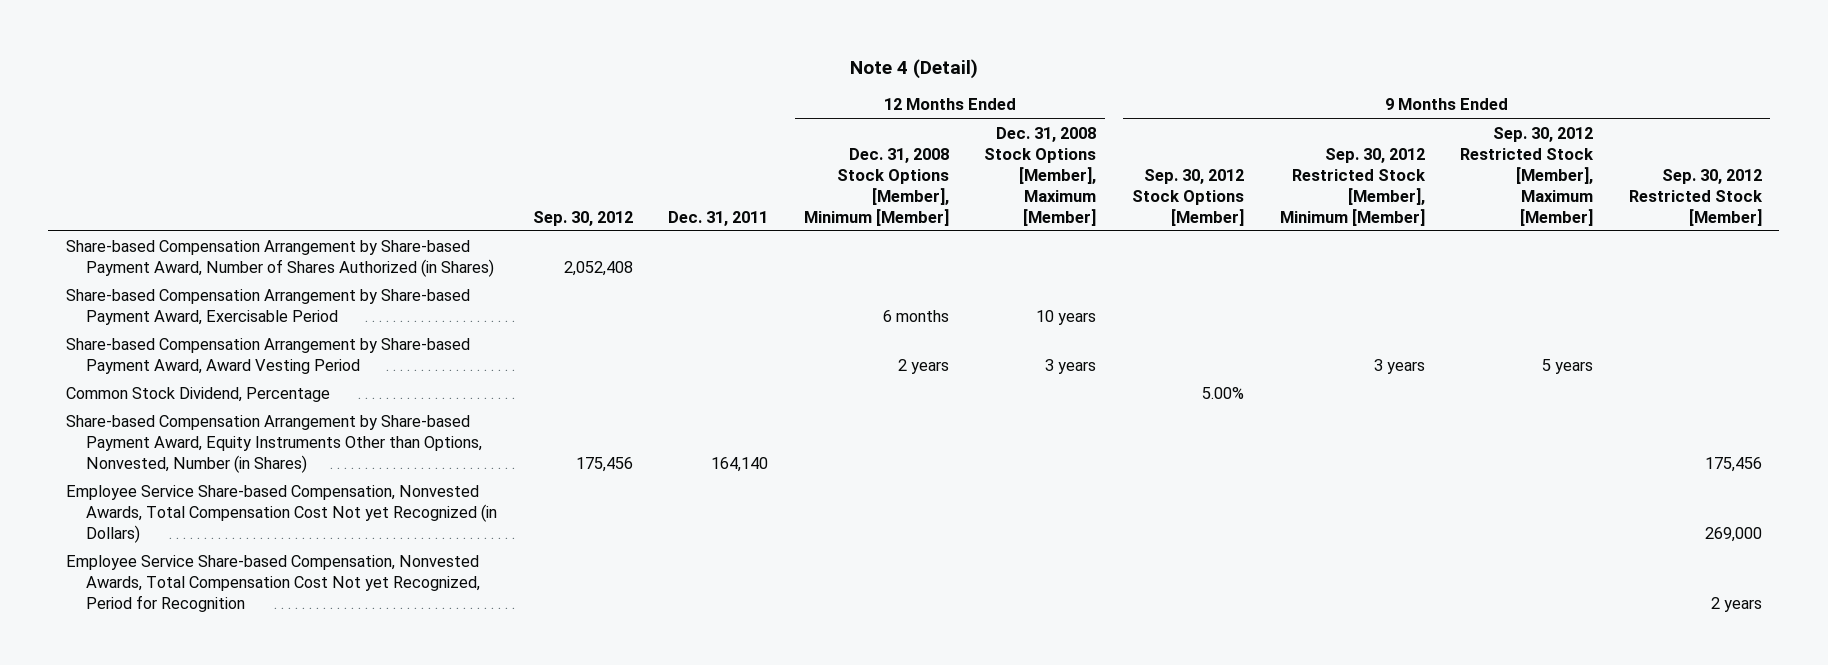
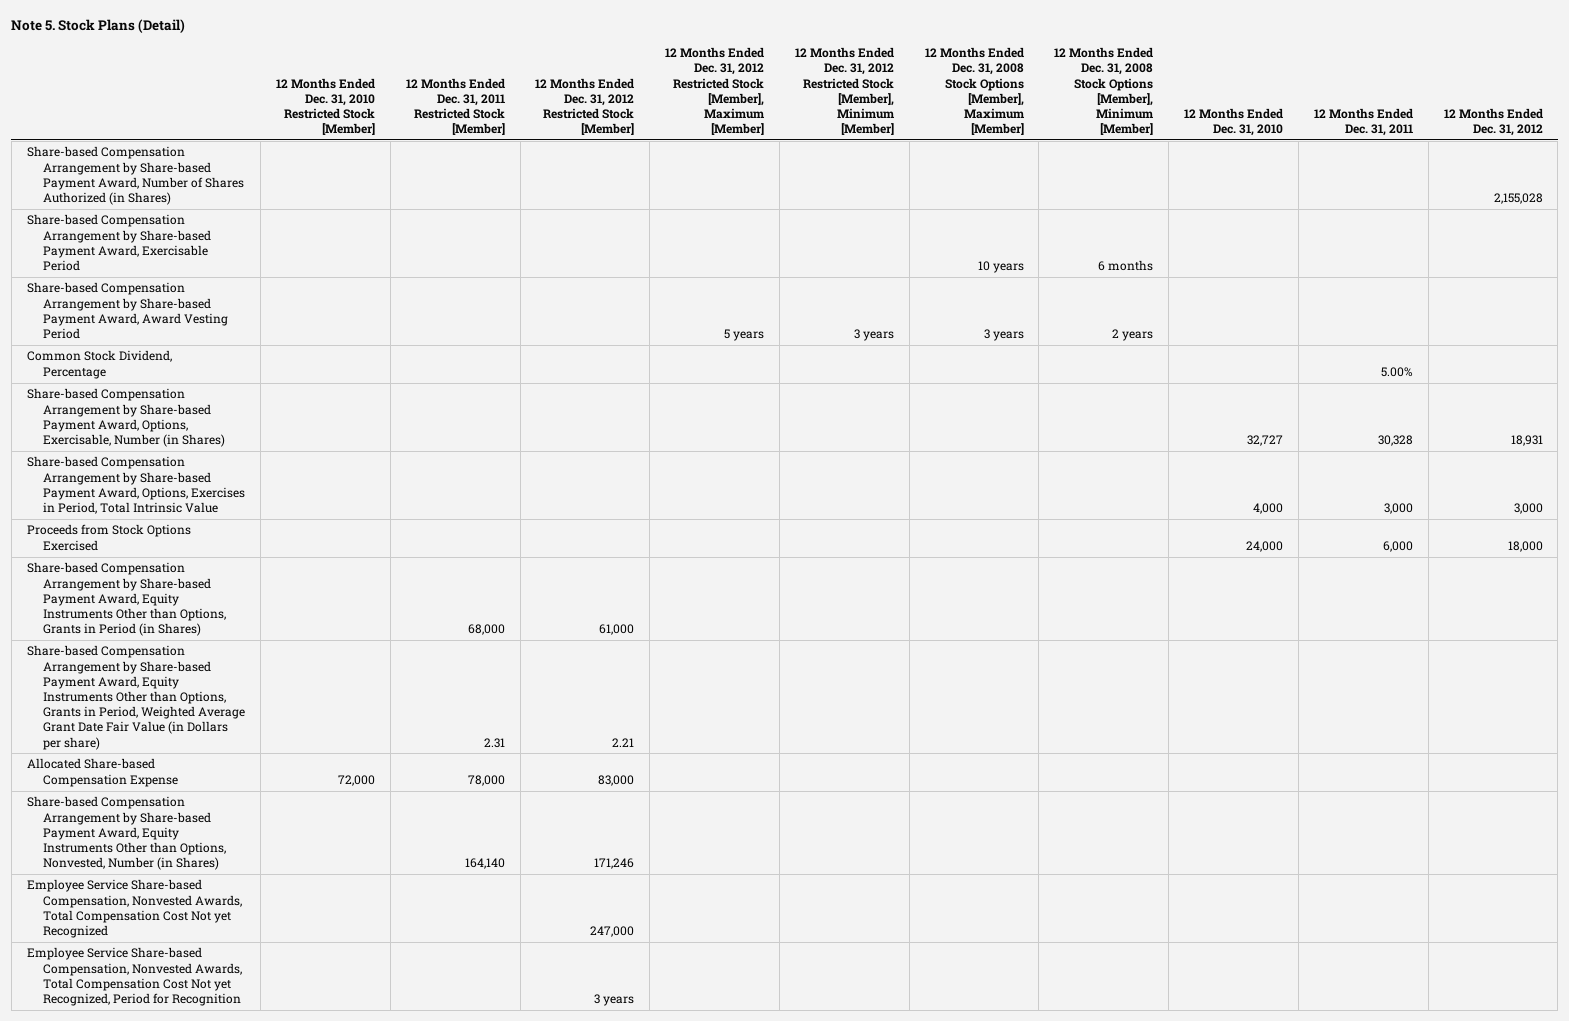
- Note 4 (Detail)
+ Note 5. Stock Plans (Detail)
- | Sep. 30, 2012 | Dec. 31, 2011 | 12 Months Ended Dec. 31, 2008 Stock Options [Member], Minimum [Member] | 12 Months Ended Dec. 31, 2008 Stock Options [Member], Maximum [Member] | 9 Months Ended Sep. 30, 2012 Stock Options [Member] | 9 Months Ended Sep. 30, 2012 Restricted Stock [Member], Minimum [Member] | 9 Months Ended Sep. 30, 2012 Restricted Stock [Member], Maximum [Member] | 9 Months Ended Sep. 30, 2012 Restricted Stock [Member]
+ | 12 Months Ended Dec. 31, 2010 Restricted Stock [Member] | 12 Months Ended Dec. 31, 2011 Restricted Stock [Member] | 12 Months Ended Dec. 31, 2012 Restricted Stock [Member] | 12 Months Ended Dec. 31, 2012 Restricted Stock [Member], Maximum [Member] | 12 Months Ended Dec. 31, 2012 Restricted Stock [Member], Minimum [Member] | 12 Months Ended Dec. 31, 2008 Stock Options [Member], Maximum [Member] | 12 Months Ended Dec. 31, 2008 Stock Options [Member], Minimum [Member] | 12 Months Ended Dec. 31, 2010 | 12 Months Ended Dec. 31, 2011 | 12 Months Ended Dec. 31, 2012
+ Share-based Compensation Arrangement by Share-based Payment Award, Options, Exercisable, Number (in Shares) | | | | | | | | 32,727 | 30,328 | 18,931
+ Share-based Compensation Arrangement by Share-based Payment Award, Options, Exercises in Period, Total Intrinsic Value | | | | | | | | 4,000 | 3,000 | 3,000
+ Proceeds from Stock Options Exercised | | | | | | | | 24,000 | 6,000 | 18,000
+ Share-based Compensation Arrangement by Share-based Payment Award, Equity Instruments Other than Options, Grants in Period (in Shares) | | 68,000 | 61,000 | | | | | | |
+ Share-based Compensation Arrangement by Share-based Payment Award, Equity Instruments Other than Options, Grants in Period, Weighted Average Grant Date Fair Value (in Dollars per share) | | 2.31 | 2.21 | | | | | | |
+ Allocated Share-based Compensation Expense | 72,000 | 78,000 | 83,000 | | | | | | |
- Employee Service Share-based Compensation, Nonvested Awards, Total Compensation Cost Not yet Recognized (in Dollars) | | | | | | | | 269,000
+ Employee Service Share-based Compensation, Nonvested Awards, Total Compensation Cost Not yet Recognized | | | 247,000 | | | | | | |

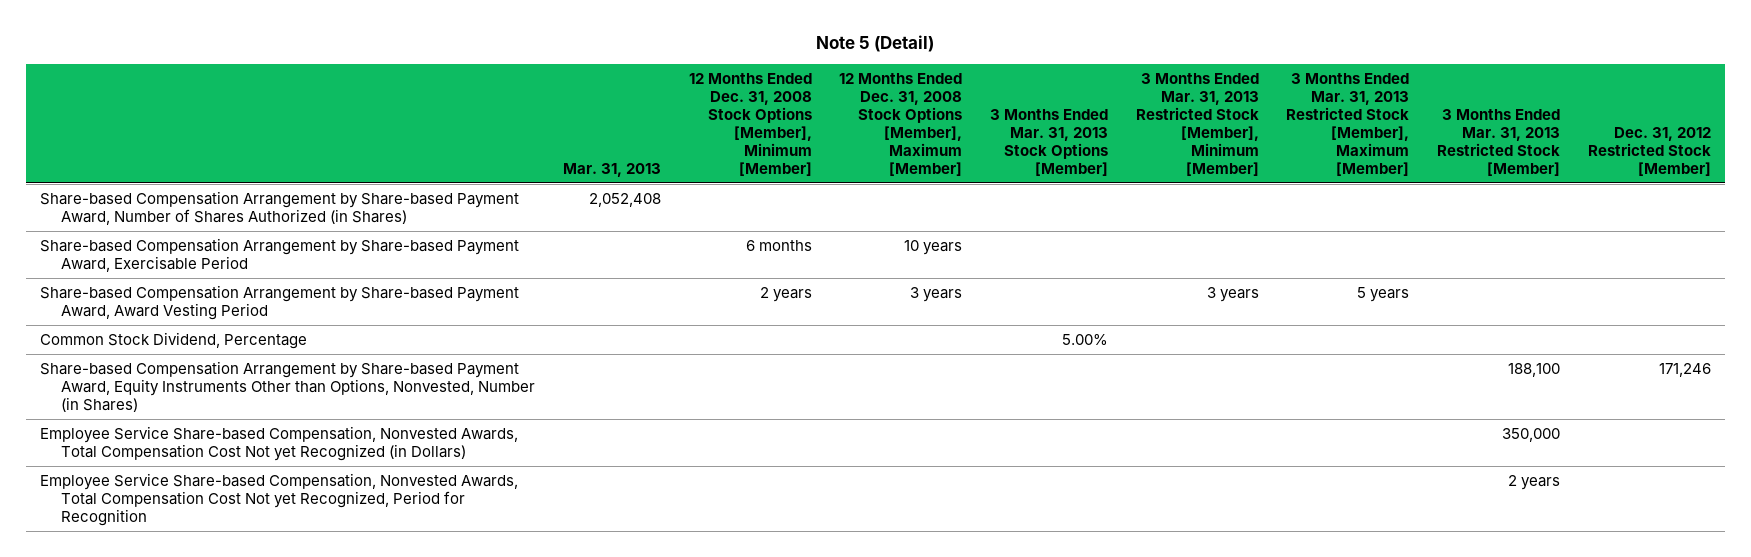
- Note 5. Stock Plans (Detail)
+ Note 5 (Detail)
- | 12 Months Ended Dec. 31, 2010 Restricted Stock [Member] | 12 Months Ended Dec. 31, 2011 Restricted Stock [Member] | 12 Months Ended Dec. 31, 2012 Restricted Stock [Member] | 12 Months Ended Dec. 31, 2012 Restricted Stock [Member], Maximum [Member] | 12 Months Ended Dec. 31, 2012 Restricted Stock [Member], Minimum [Member] | 12 Months Ended Dec. 31, 2008 Stock Options [Member], Maximum [Member] | 12 Months Ended Dec. 31, 2008 Stock Options [Member], Minimum [Member] | 12 Months Ended Dec. 31, 2010 | 12 Months Ended Dec. 31, 2011 | 12 Months Ended Dec. 31, 2012
+ | Mar. 31, 2013 | 12 Months Ended Dec. 31, 2008 Stock Options [Member], Minimum [Member] | 12 Months Ended Dec. 31, 2008 Stock Options [Member], Maximum [Member] | 3 Months Ended Mar. 31, 2013 Stock Options [Member] | 3 Months Ended Mar. 31, 2013 Restricted Stock [Member], Minimum [Member] | 3 Months Ended Mar. 31, 2013 Restricted Stock [Member], Maximum [Member] | 3 Months Ended Mar. 31, 2013 Restricted Stock [Member] | Dec. 31, 2012 Restricted Stock [Member]
- Share-based Compensation Arrangement by Share-based Payment Award, Options, Exercisable, Number (in Shares) | | | | | | | | 32,727 | 30,328 | 18,931
- Share-based Compensation Arrangement by Share-based Payment Award, Options, Exercises in Period, Total Intrinsic Value | | | | | | | | 4,000 | 3,000 | 3,000
- Proceeds from Stock Options Exercised | | | | | | | | 24,000 | 6,000 | 18,000
- Share-based Compensation Arrangement by Share-based Payment Award, Equity Instruments Other than Options, Grants in Period (in Shares) | | 68,000 | 61,000 | | | | | | |
- Share-based Compensation Arrangement by Share-based Payment Award, Equity Instruments Other than Options, Grants in Period, Weighted Average Grant Date Fair Value (in Dollars per share) | | 2.31 | 2.21 | | | | | | |
- Allocated Share-based Compensation Expense | 72,000 | 78,000 | 83,000 | | | | | | |
- Employee Service Share-based Compensation, Nonvested Awards, Total Compensation Cost Not yet Recognized | | | 247,000 | | | | | | |
+ Employee Service Share-based Compensation, Nonvested Awards, Total Compensation Cost Not yet Recognized (in Dollars) | | | | | | | 350,000 |

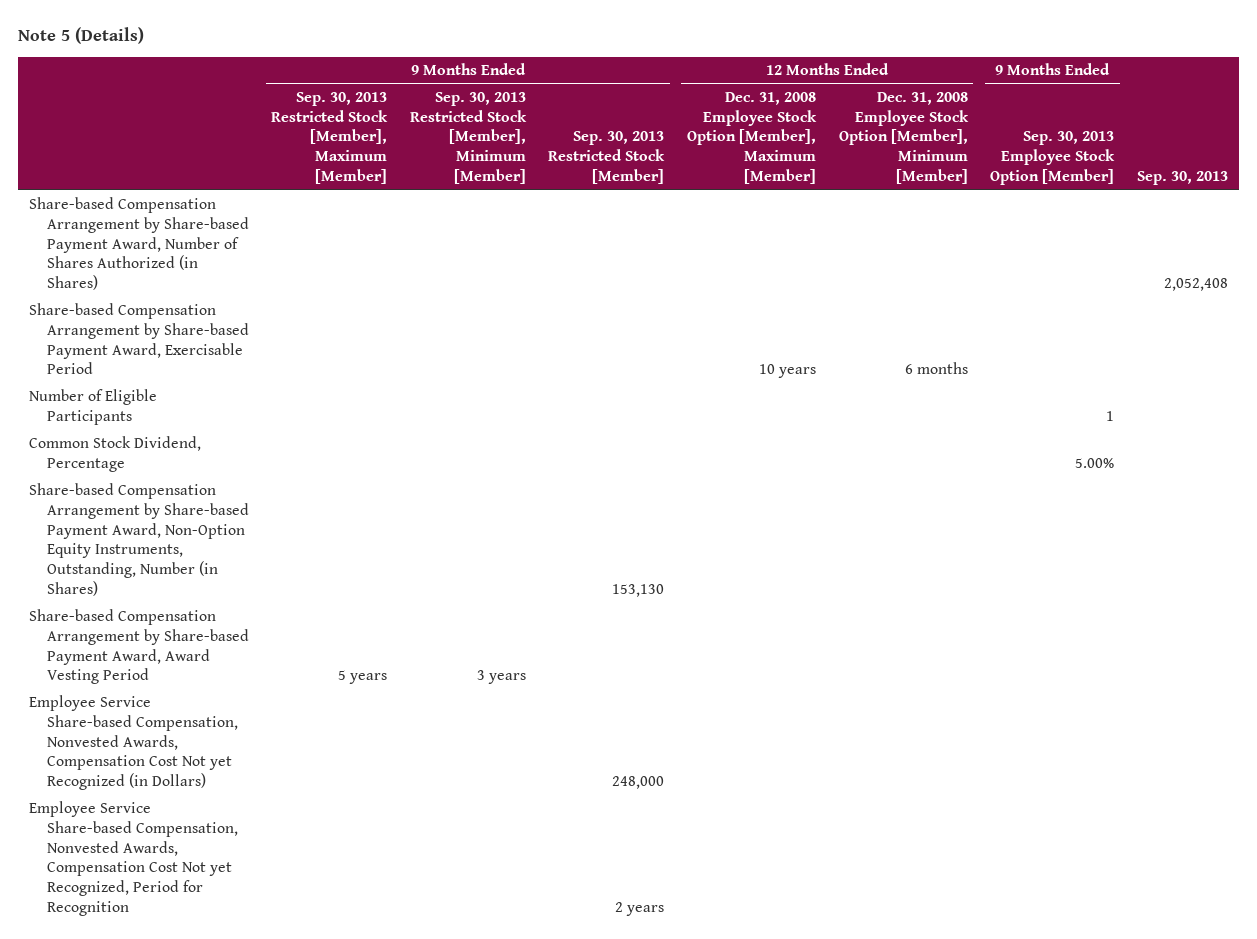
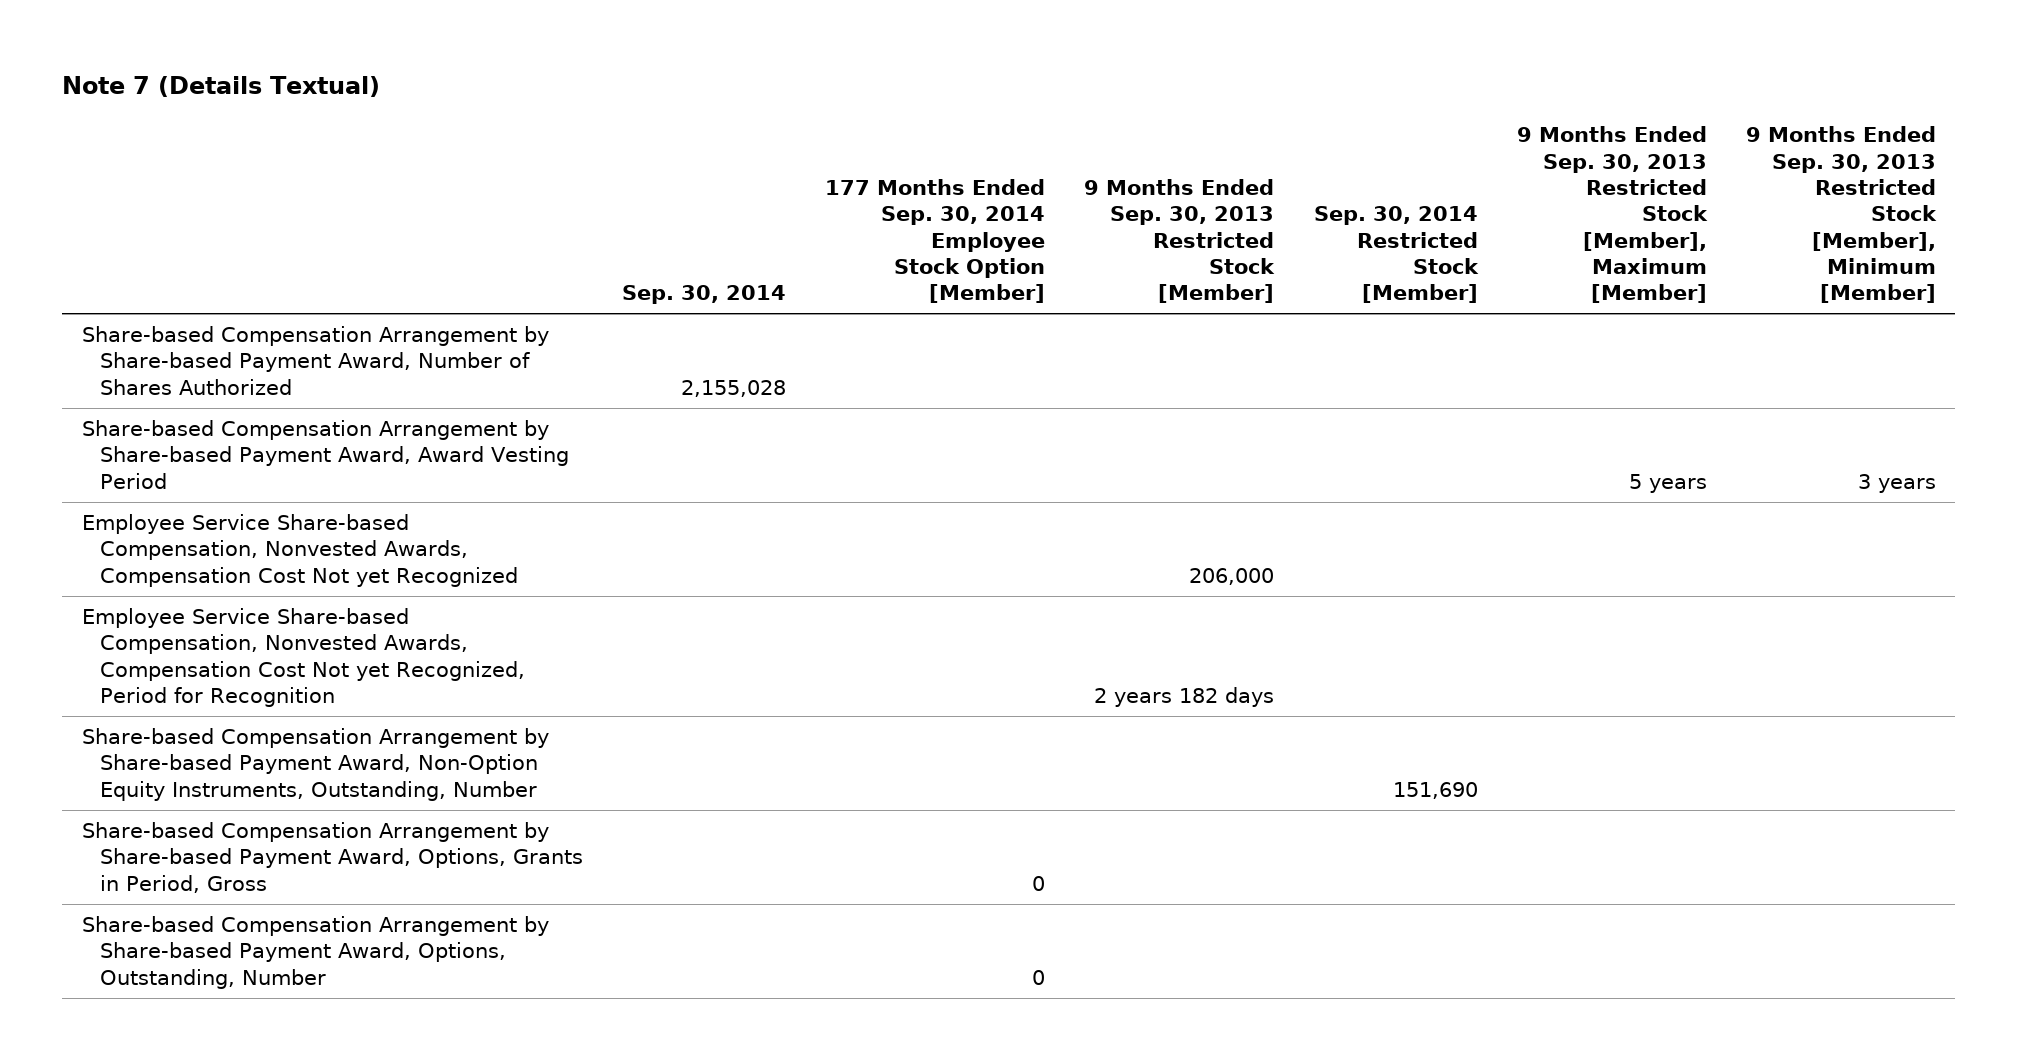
- Note 5 (Details)
+ Note 7 (Details Textual)
- | 9 Months Ended Sep. 30, 2013 Restricted Stock [Member], Maximum [Member] | 9 Months Ended Sep. 30, 2013 Restricted Stock [Member], Minimum [Member] | 9 Months Ended Sep. 30, 2013 Restricted Stock [Member] | 12 Months Ended Dec. 31, 2008 Employee Stock Option [Member], Maximum [Member] | 12 Months Ended Dec. 31, 2008 Employee Stock Option [Member], Minimum [Member] | 9 Months Ended Sep. 30, 2013 Employee Stock Option [Member] | Sep. 30, 2013
+ | Sep. 30, 2014 | 177 Months Ended Sep. 30, 2014 Employee Stock Option [Member] | 9 Months Ended Sep. 30, 2013 Restricted Stock [Member] | Sep. 30, 2014 Restricted Stock [Member] | 9 Months Ended Sep. 30, 2013 Restricted Stock [Member], Maximum [Member] | 9 Months Ended Sep. 30, 2013 Restricted Stock [Member], Minimum [Member]
- Share-based Compensation Arrangement by Share-based Payment Award, Number of Shares Authorized (in Shares) | | | | | | | 2,052,408
- Share-based Compensation Arrangement by Share-based Payment Award, Exercisable Period | | | | 10 years | 6 months | |
- Number of Eligible Participants | | | | | | 1 |
- Common Stock Dividend, Percentage | | | | | | 5.00% |
- Share-based Compensation Arrangement by Share-based Payment Award, Non-Option Equity Instruments, Outstanding, Number (in Shares) | | | 153,130 | | | |
+ Share-based Compensation Arrangement by Share-based Payment Award, Number of Shares Authorized | 2,155,028 | | | | |
- Employee Service Share-based Compensation, Nonvested Awards, Compensation Cost Not yet Recognized (in Dollars) | | | 248,000 | | | |
- Employee Service Share-based Compensation, Nonvested Awards, Compensation Cost Not yet Recognized, Period for Recognition | | | 2 years | | | |
+ Employee Service Share-based Compensation, Nonvested Awards, Compensation Cost Not yet Recognized | | | 206,000 | | |
+ Employee Service Share-based Compensation, Nonvested Awards, Compensation Cost Not yet Recognized, Period for Recognition | | | 2 years 182 days | | |
+ Share-based Compensation Arrangement by Share-based Payment Award, Non-Option Equity Instruments, Outstanding, Number | | | | 151,690 | |
+ Share-based Compensation Arrangement by Share-based Payment Award, Options, Grants in Period, Gross | | 0 | | | |
+ Share-based Compensation Arrangement by Share-based Payment Award, Options, Outstanding, Number | | 0 | | | |

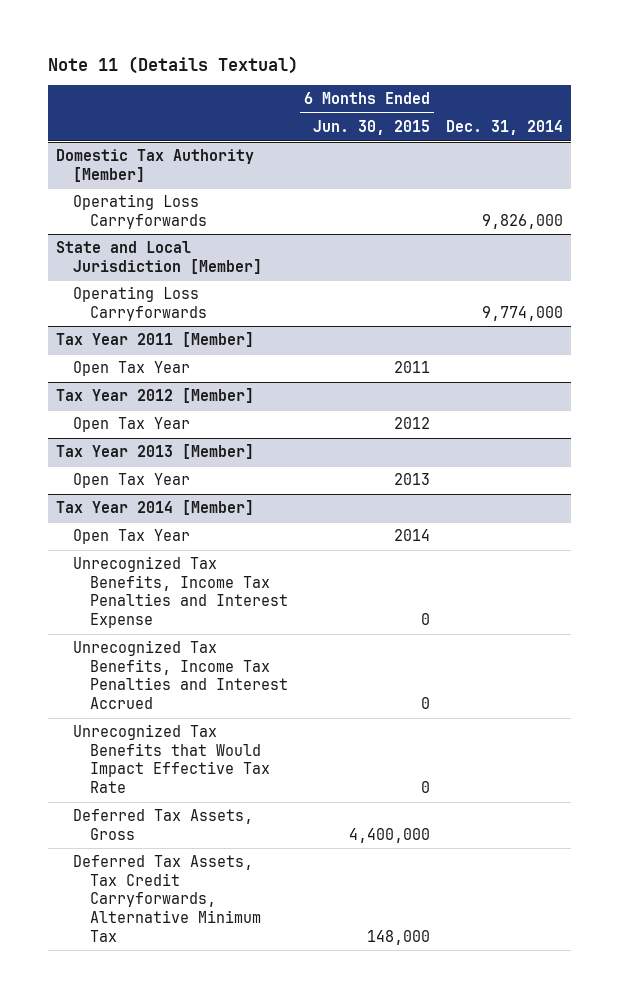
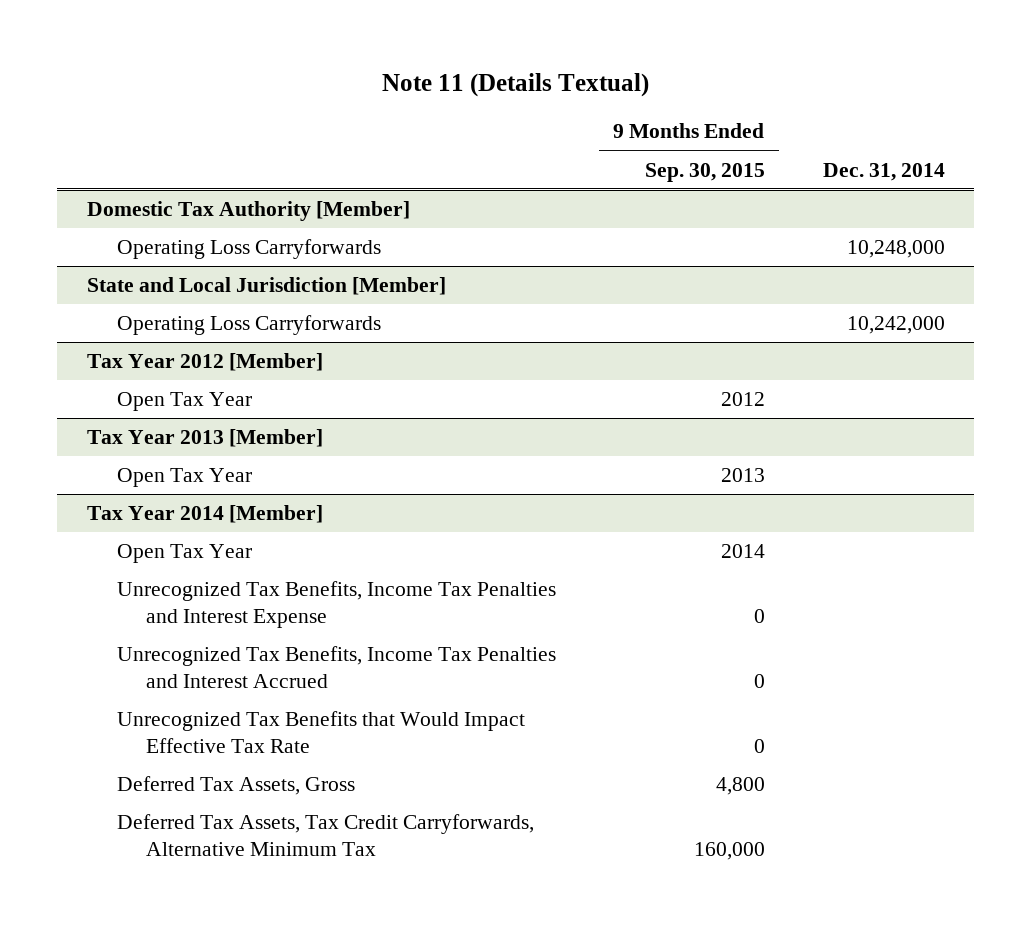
- | 6 Months Ended Jun. 30, 2015 | Dec. 31, 2014
+ | 9 Months Ended Sep. 30, 2015 | Dec. 31, 2014
@ Domestic Tax Authority [Member]
- Operating Loss Carryforwards | | 9,826,000
+ Operating Loss Carryforwards | | 10,248,000
@ State and Local Jurisdiction [Member]
- Operating Loss Carryforwards | | 9,774,000
- Tax Year 2011 [Member]
- Open Tax Year | 2011 |
@ State and Local Jurisdiction [Member]
+ Operating Loss Carryforwards | | 10,242,000

